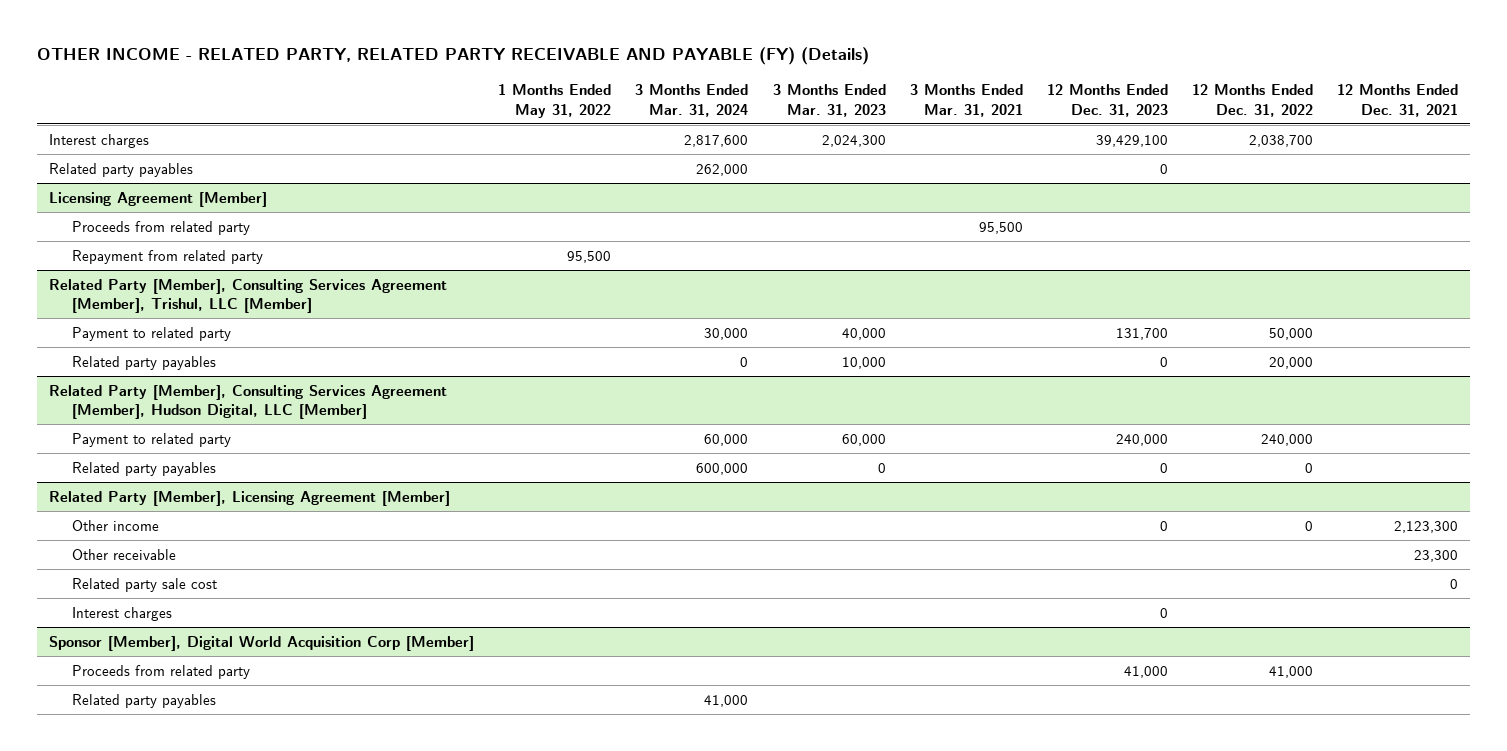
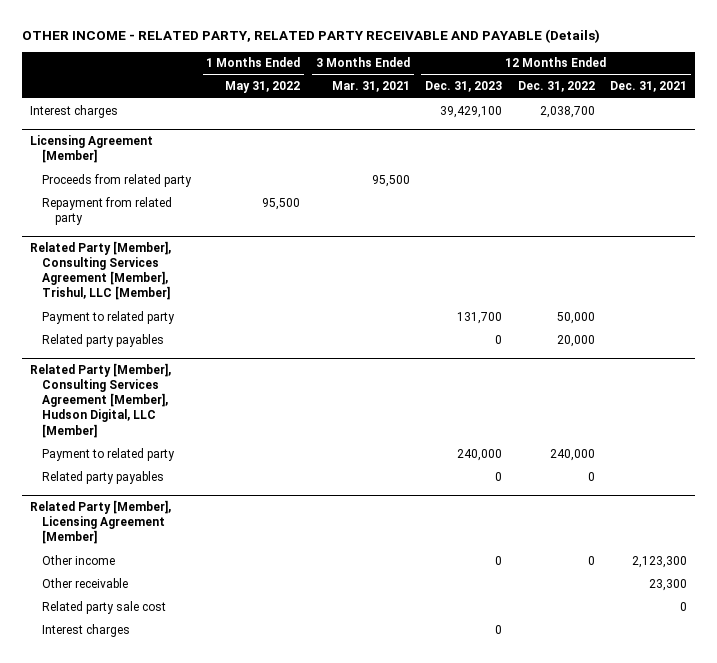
- OTHER INCOME - RELATED PARTY, RELATED PARTY RECEIVABLE AND PAYABLE (FY) (Details)
+ OTHER INCOME - RELATED PARTY, RELATED PARTY RECEIVABLE AND PAYABLE (Details)
- | 1 Months Ended May 31, 2022 | 3 Months Ended Mar. 31, 2024 | 3 Months Ended Mar. 31, 2023 | 3 Months Ended Mar. 31, 2021 | 12 Months Ended Dec. 31, 2023 | 12 Months Ended Dec. 31, 2022 | 12 Months Ended Dec. 31, 2021
+ | 1 Months Ended May 31, 2022 | 3 Months Ended Mar. 31, 2021 | 12 Months Ended Dec. 31, 2023 | 12 Months Ended Dec. 31, 2022 | 12 Months Ended Dec. 31, 2021
- Related party payables | | 262,000 | | | 0 | |
- Sponsor [Member], Digital World Acquisition Corp [Member]
- Proceeds from related party | | | | | 41,000 | 41,000 |
- Related party payables | | 41,000 | | | | |

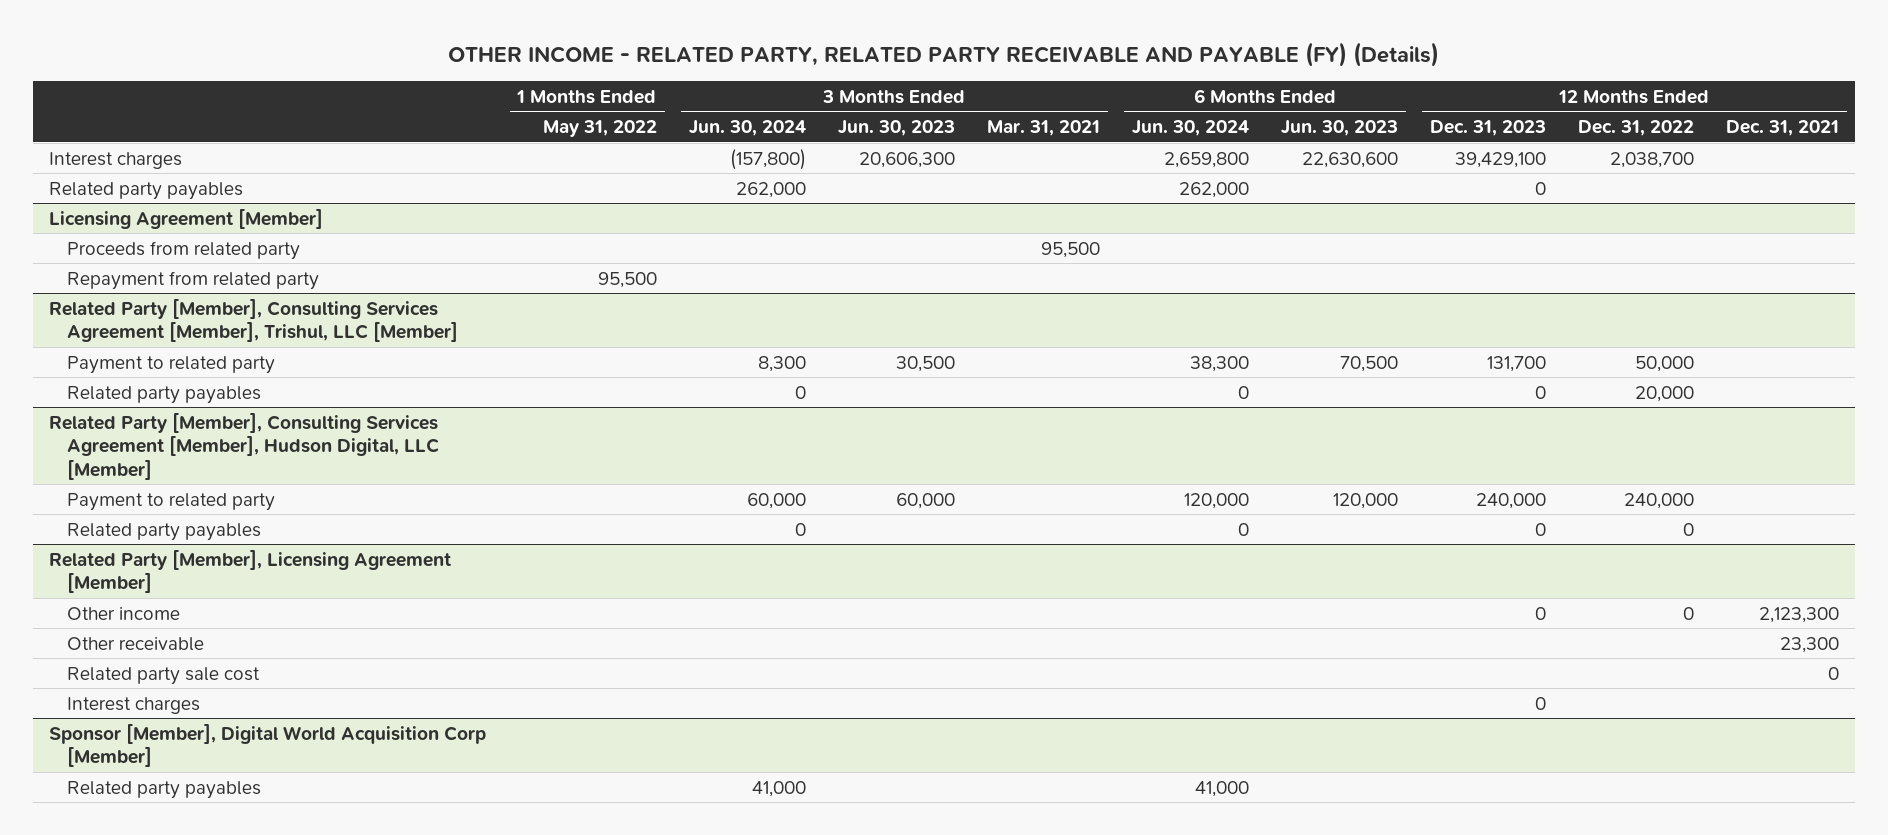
- OTHER INCOME - RELATED PARTY, RELATED PARTY RECEIVABLE AND PAYABLE (Details)
+ OTHER INCOME - RELATED PARTY, RELATED PARTY RECEIVABLE AND PAYABLE (FY) (Details)
- | 1 Months Ended May 31, 2022 | 3 Months Ended Mar. 31, 2021 | 12 Months Ended Dec. 31, 2023 | 12 Months Ended Dec. 31, 2022 | 12 Months Ended Dec. 31, 2021
+ | 1 Months Ended May 31, 2022 | 3 Months Ended Jun. 30, 2024 | 3 Months Ended Jun. 30, 2023 | 3 Months Ended Mar. 31, 2021 | 6 Months Ended Jun. 30, 2024 | 6 Months Ended Jun. 30, 2023 | 12 Months Ended Dec. 31, 2023 | 12 Months Ended Dec. 31, 2022 | 12 Months Ended Dec. 31, 2021
+ Related party payables | | 262,000 | | | 262,000 | | 0 | |
+ Sponsor [Member], Digital World Acquisition Corp [Member]
+ Related party payables | | 41,000 | | | 41,000 | | | |

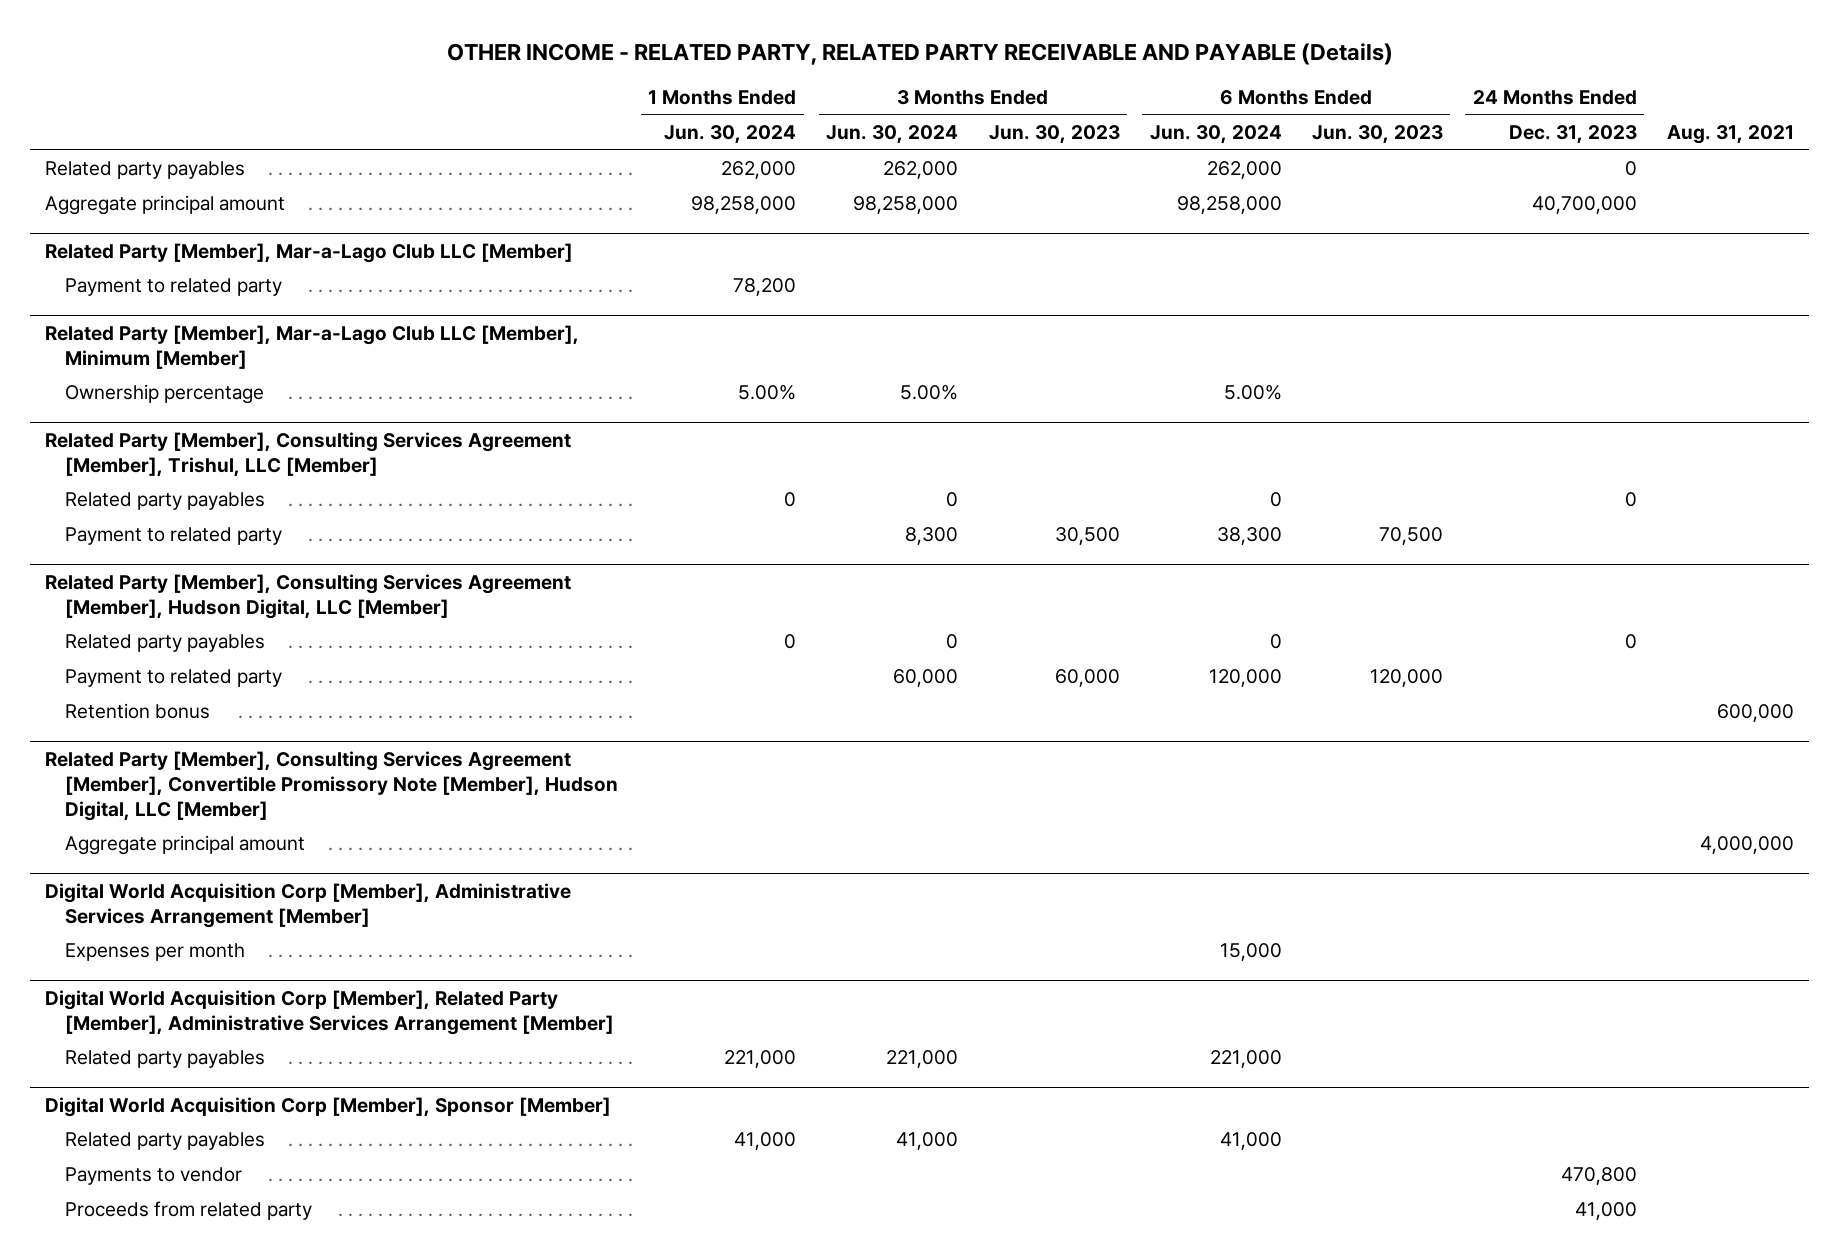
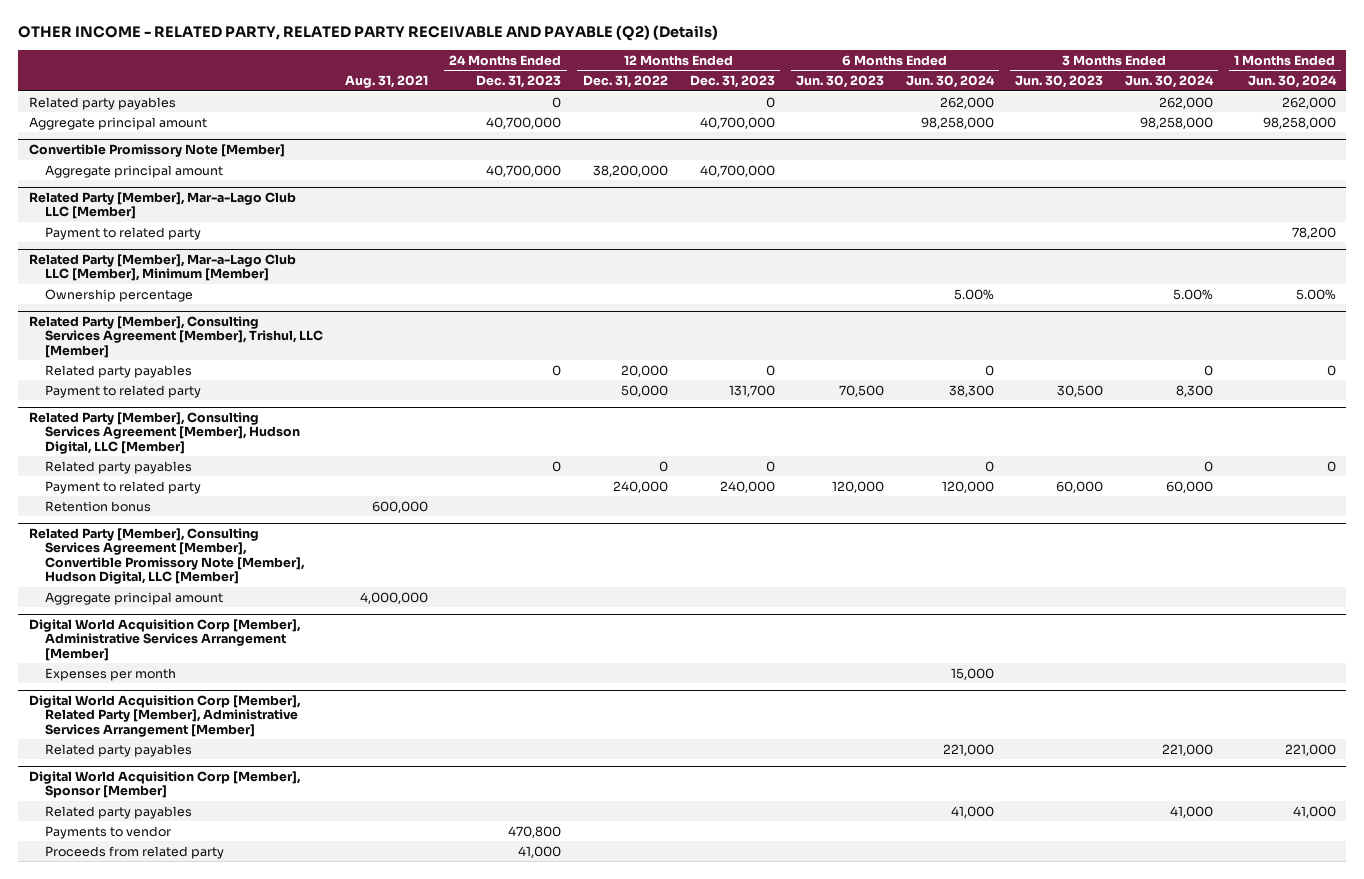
- OTHER INCOME - RELATED PARTY, RELATED PARTY RECEIVABLE AND PAYABLE (Details)
+ OTHER INCOME - RELATED PARTY, RELATED PARTY RECEIVABLE AND PAYABLE (Q2) (Details)
- | 1 Months Ended Jun. 30, 2024 | 3 Months Ended Jun. 30, 2024 | 3 Months Ended Jun. 30, 2023 | 6 Months Ended Jun. 30, 2024 | 6 Months Ended Jun. 30, 2023 | 24 Months Ended Dec. 31, 2023 | Aug. 31, 2021
+ | Aug. 31, 2021 | 24 Months Ended Dec. 31, 2023 | 12 Months Ended Dec. 31, 2022 | 12 Months Ended Dec. 31, 2023 | 6 Months Ended Jun. 30, 2023 | 6 Months Ended Jun. 30, 2024 | 3 Months Ended Jun. 30, 2023 | 3 Months Ended Jun. 30, 2024 | 1 Months Ended Jun. 30, 2024
+ Convertible Promissory Note [Member]
+ Aggregate principal amount | | 40,700,000 | 38,200,000 | 40,700,000 | | | | |

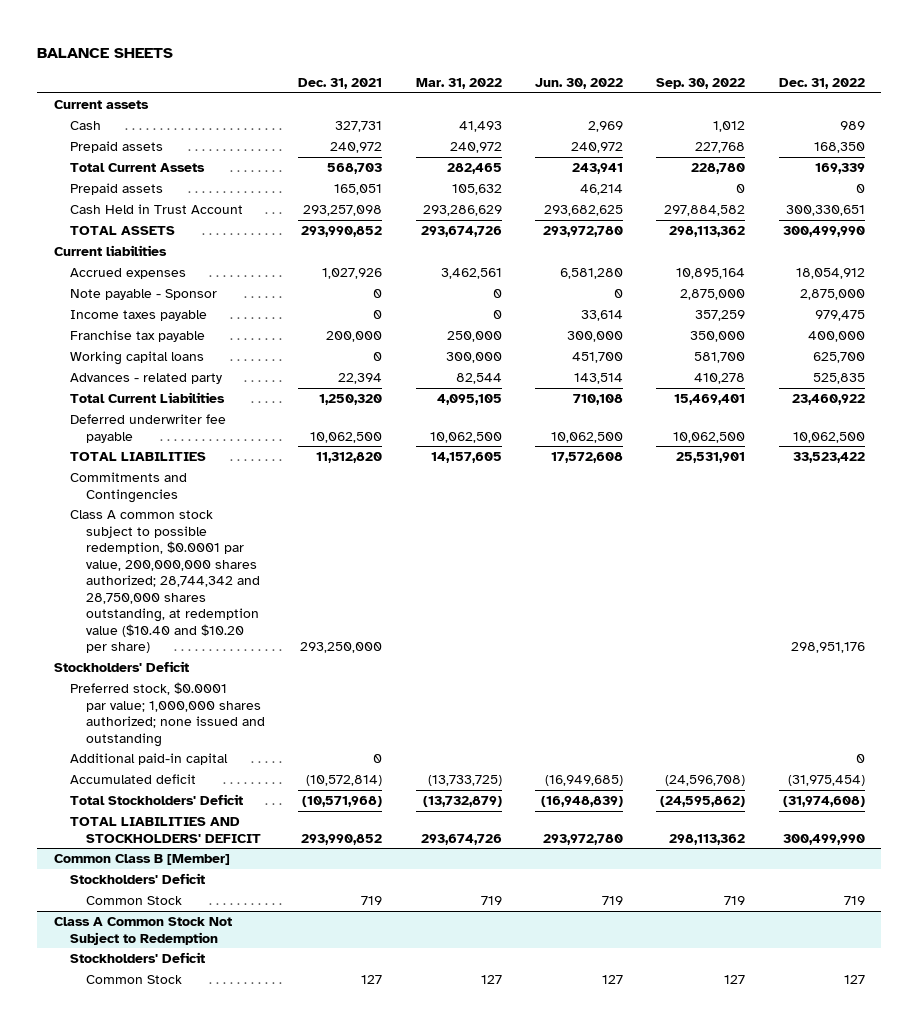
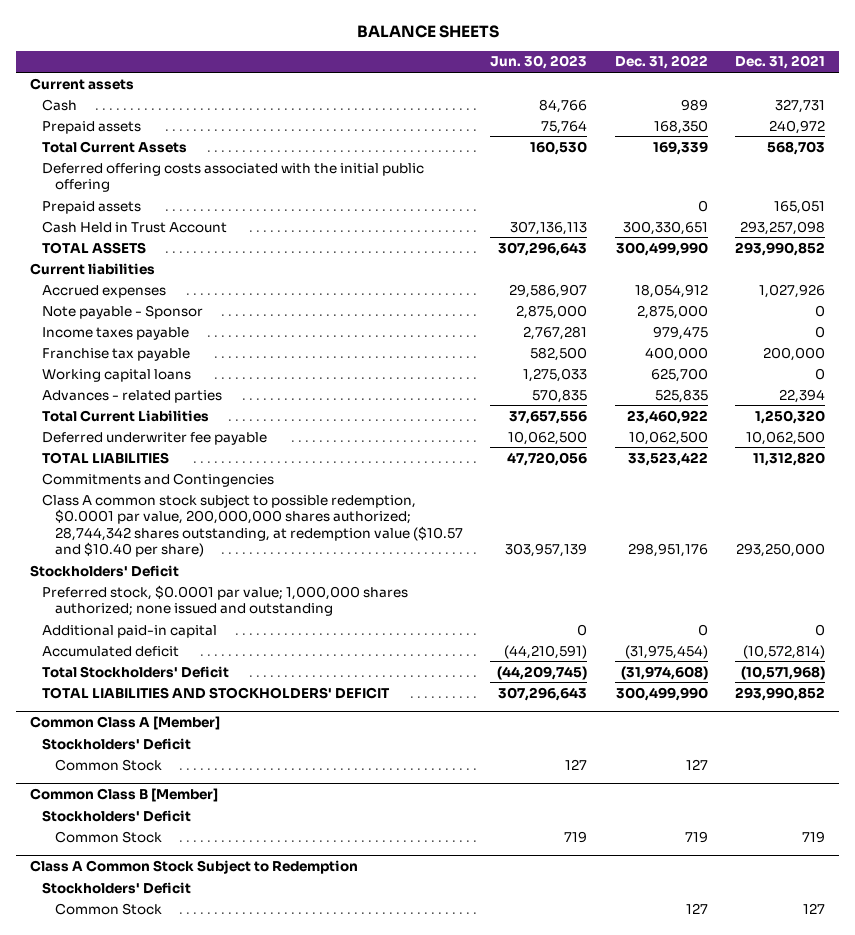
- | Dec. 31, 2021 | Mar. 31, 2022 | Jun. 30, 2022 | Sep. 30, 2022 | Dec. 31, 2022
+ | Jun. 30, 2023 | Dec. 31, 2022 | Dec. 31, 2021
+ Deferred offering costs associated with the initial public offering
- Advances - related party | 22,394 | 82,544 | 143,514 | 410,278 | 525,835
+ Advances - related parties | 570,835 | 525,835 | 22,394
- Class A common stock subject to possible redemption, $0.0001 par value, 200,000,000 shares authorized; 28,744,342 and 28,750,000 shares outstanding, at redemption value ($10.40 and $10.20 per share) | 293,250,000 | | | | 298,951,176
+ Class A common stock subject to possible redemption, $0.0001 par value, 200,000,000 shares authorized; 28,744,342 shares outstanding, at redemption value ($10.57 and $10.40 per share) | 303,957,139 | 298,951,176 | 293,250,000
+ Common Class A [Member]
+ Stockholders' Deficit
+ Common Stock | 127 | 127 |
- Class A Common Stock Not Subject to Redemption
+ Class A Common Stock Subject to Redemption

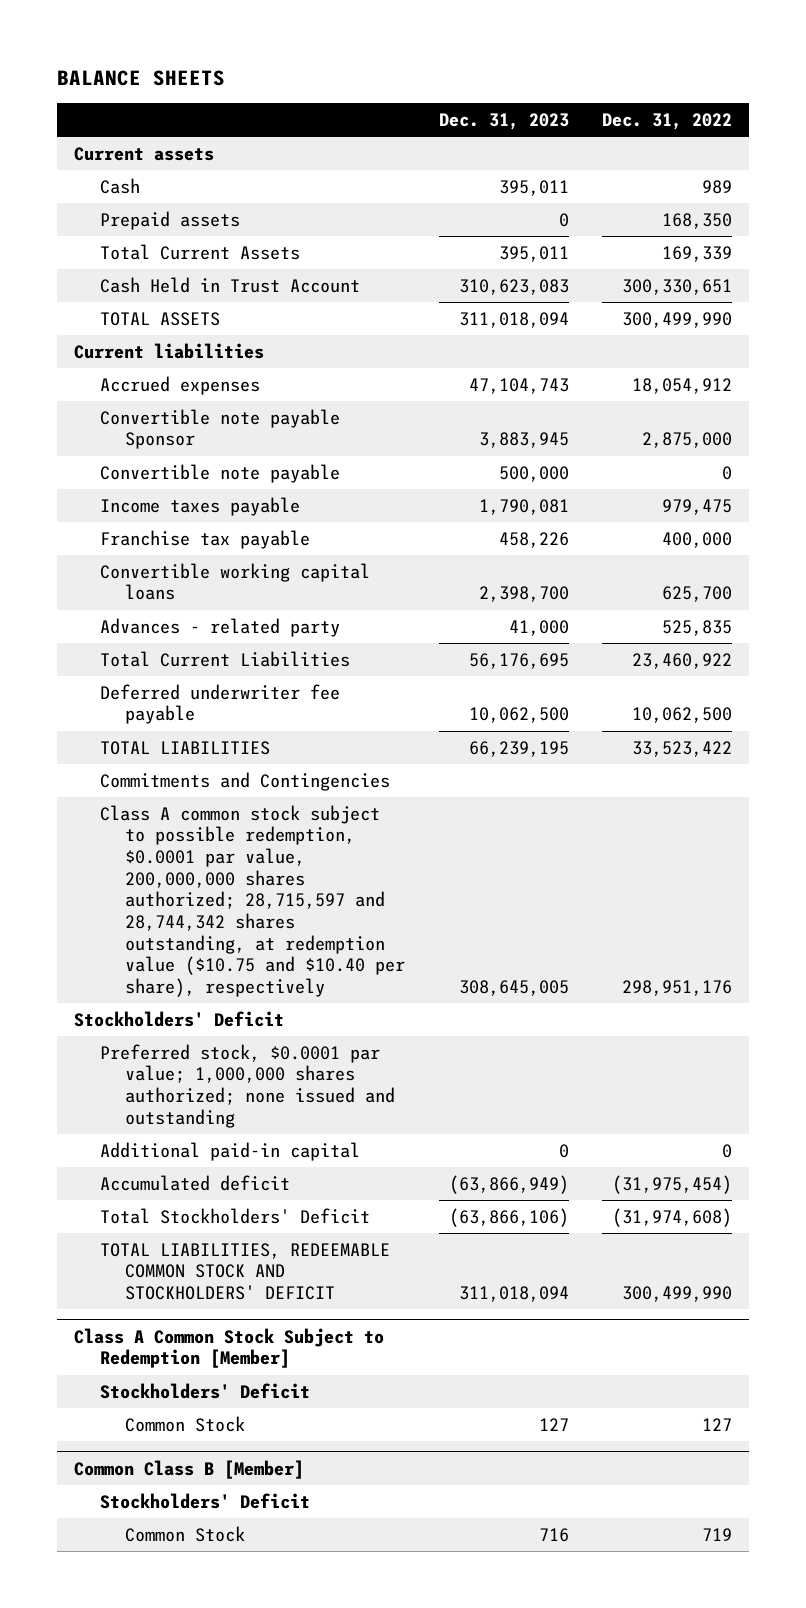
- | Jun. 30, 2023 | Dec. 31, 2022 | Dec. 31, 2021
+ | Dec. 31, 2023 | Dec. 31, 2022
- Deferred offering costs associated with the initial public offering
- Prepaid assets | | 0 | 165,051
- Note payable - Sponsor | 2,875,000 | 2,875,000 | 0
+ Convertible note payable Sponsor | 3,883,945 | 2,875,000
+ Convertible note payable | 500,000 | 0
- Working capital loans | 1,275,033 | 625,700 | 0
- Advances - related parties | 570,835 | 525,835 | 22,394
+ Convertible working capital loans | 2,398,700 | 625,700
+ Advances - related party | 41,000 | 525,835
- Class A common stock subject to possible redemption, $0.0001 par value, 200,000,000 shares authorized; 28,744,342 shares outstanding, at redemption value ($10.57 and $10.40 per share) | 303,957,139 | 298,951,176 | 293,250,000
+ Class A common stock subject to possible redemption, $0.0001 par value, 200,000,000 shares authorized; 28,715,597 and 28,744,342 shares outstanding, at redemption value ($10.75 and $10.40 per share), respectively | 308,645,005 | 298,951,176
- TOTAL LIABILITIES AND STOCKHOLDERS' DEFICIT | 307,296,643 | 300,499,990 | 293,990,852
- Common Class A [Member]
+ TOTAL LIABILITIES, REDEEMABLE COMMON STOCK AND STOCKHOLDERS' DEFICIT | 311,018,094 | 300,499,990
+ Class A Common Stock Subject to Redemption [Member]
- Class A Common Stock Subject to Redemption
- Stockholders' Deficit
- Common Stock | | 127 | 127

